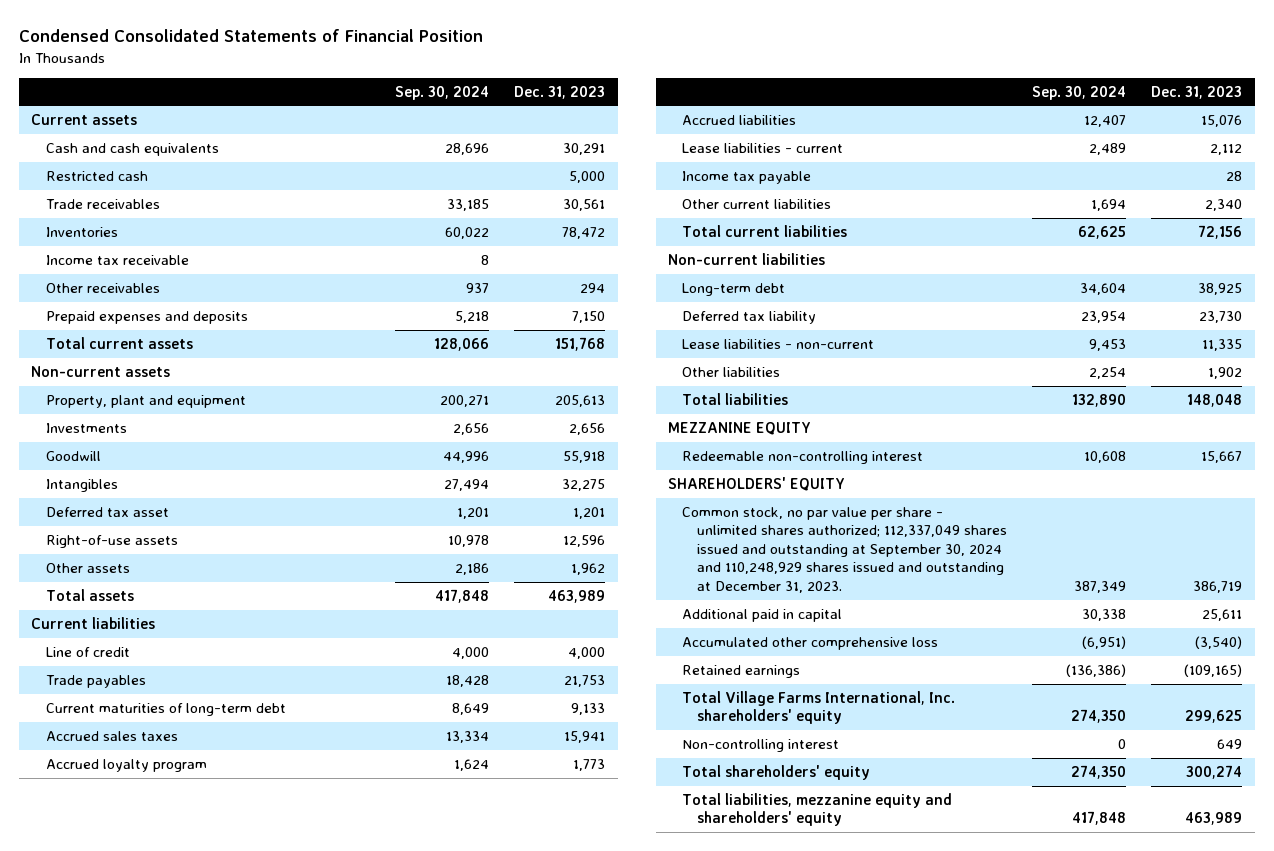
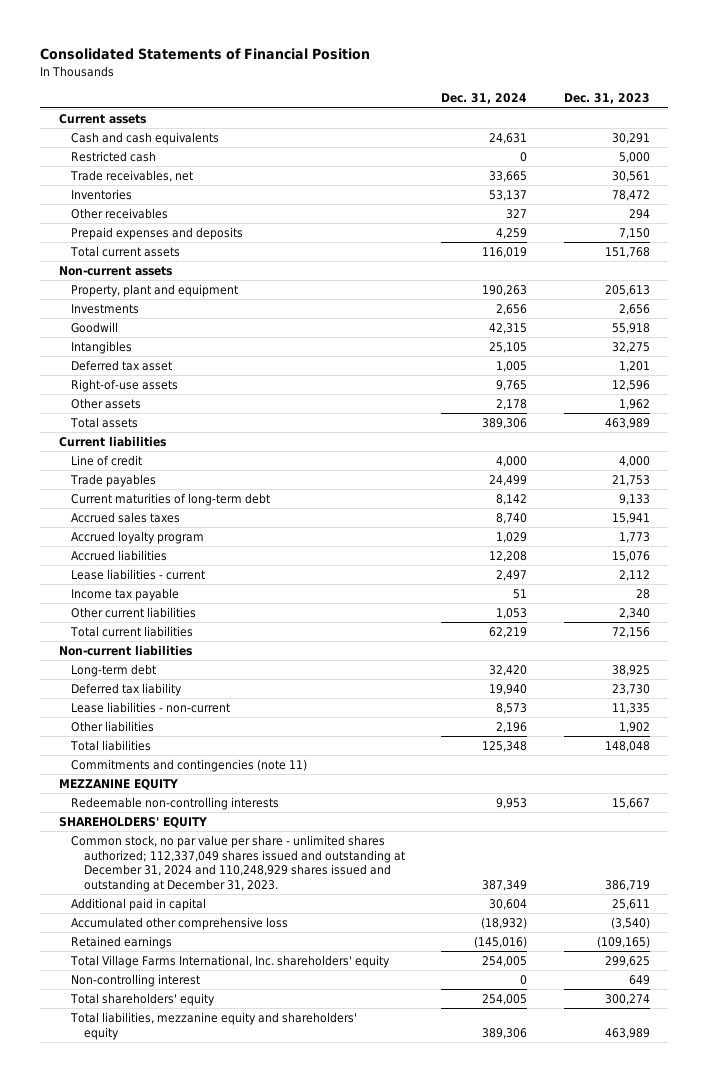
- Condensed Consolidated Statements of Financial Position
+ Consolidated Statements of Financial Position
- | Sep. 30, 2024 | Dec. 31, 2023
+ | Dec. 31, 2024 | Dec. 31, 2023
- Trade receivables | 33,185 | 30,561
+ Trade receivables, net | 33,665 | 30,561
- Income tax receivable | 8 |
+ Commitments and contingencies (note 11)
- Redeemable non-controlling interest | 10,608 | 15,667
+ Redeemable non-controlling interests | 9,953 | 15,667
- Common stock, no par value per share - unlimited shares authorized; 112,337,049 shares issued and outstanding at September 30, 2024 and 110,248,929 shares issued and outstanding at December 31, 2023. | 387,349 | 386,719
+ Common stock, no par value per share - unlimited shares authorized; 112,337,049 shares issued and outstanding at December 31, 2024 and 110,248,929 shares issued and outstanding at December 31, 2023. | 387,349 | 386,719

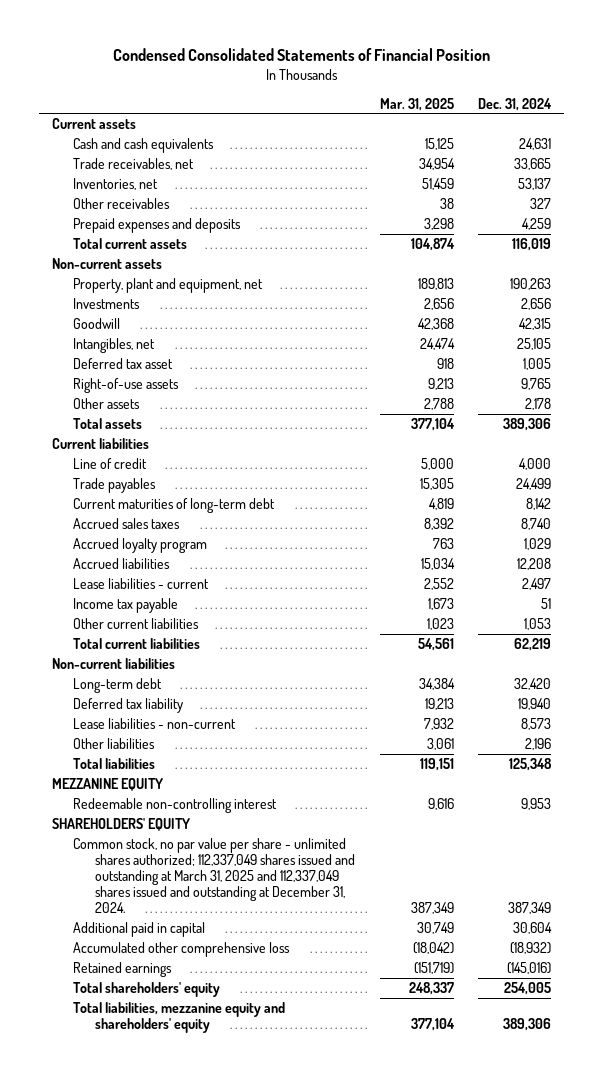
- Consolidated Statements of Financial Position
+ Condensed Consolidated Statements of Financial Position
- | Dec. 31, 2024 | Dec. 31, 2023
+ | Mar. 31, 2025 | Dec. 31, 2024
- Restricted cash | 0 | 5,000
- Inventories | 53,137 | 78,472
+ Inventories, net | 51,459 | 53,137
- Property, plant and equipment | 190,263 | 205,613
+ Property, plant and equipment, net | 189,813 | 190,263
- Intangibles | 25,105 | 32,275
+ Intangibles, net | 24,474 | 25,105
- Commitments and contingencies (note 11)
- Redeemable non-controlling interests | 9,953 | 15,667
+ Redeemable non-controlling interest | 9,616 | 9,953
- Common stock, no par value per share - unlimited shares authorized; 112,337,049 shares issued and outstanding at December 31, 2024 and 110,248,929 shares issued and outstanding at December 31, 2023. | 387,349 | 386,719
+ Common stock, no par value per share - unlimited shares authorized; 112,337,049 shares issued and outstanding at March 31, 2025 and 112,337,049 shares issued and outstanding at December 31, 2024. | 387,349 | 387,349
- Total Village Farms International, Inc. shareholders' equity | 254,005 | 299,625
- Non-controlling interest | 0 | 649

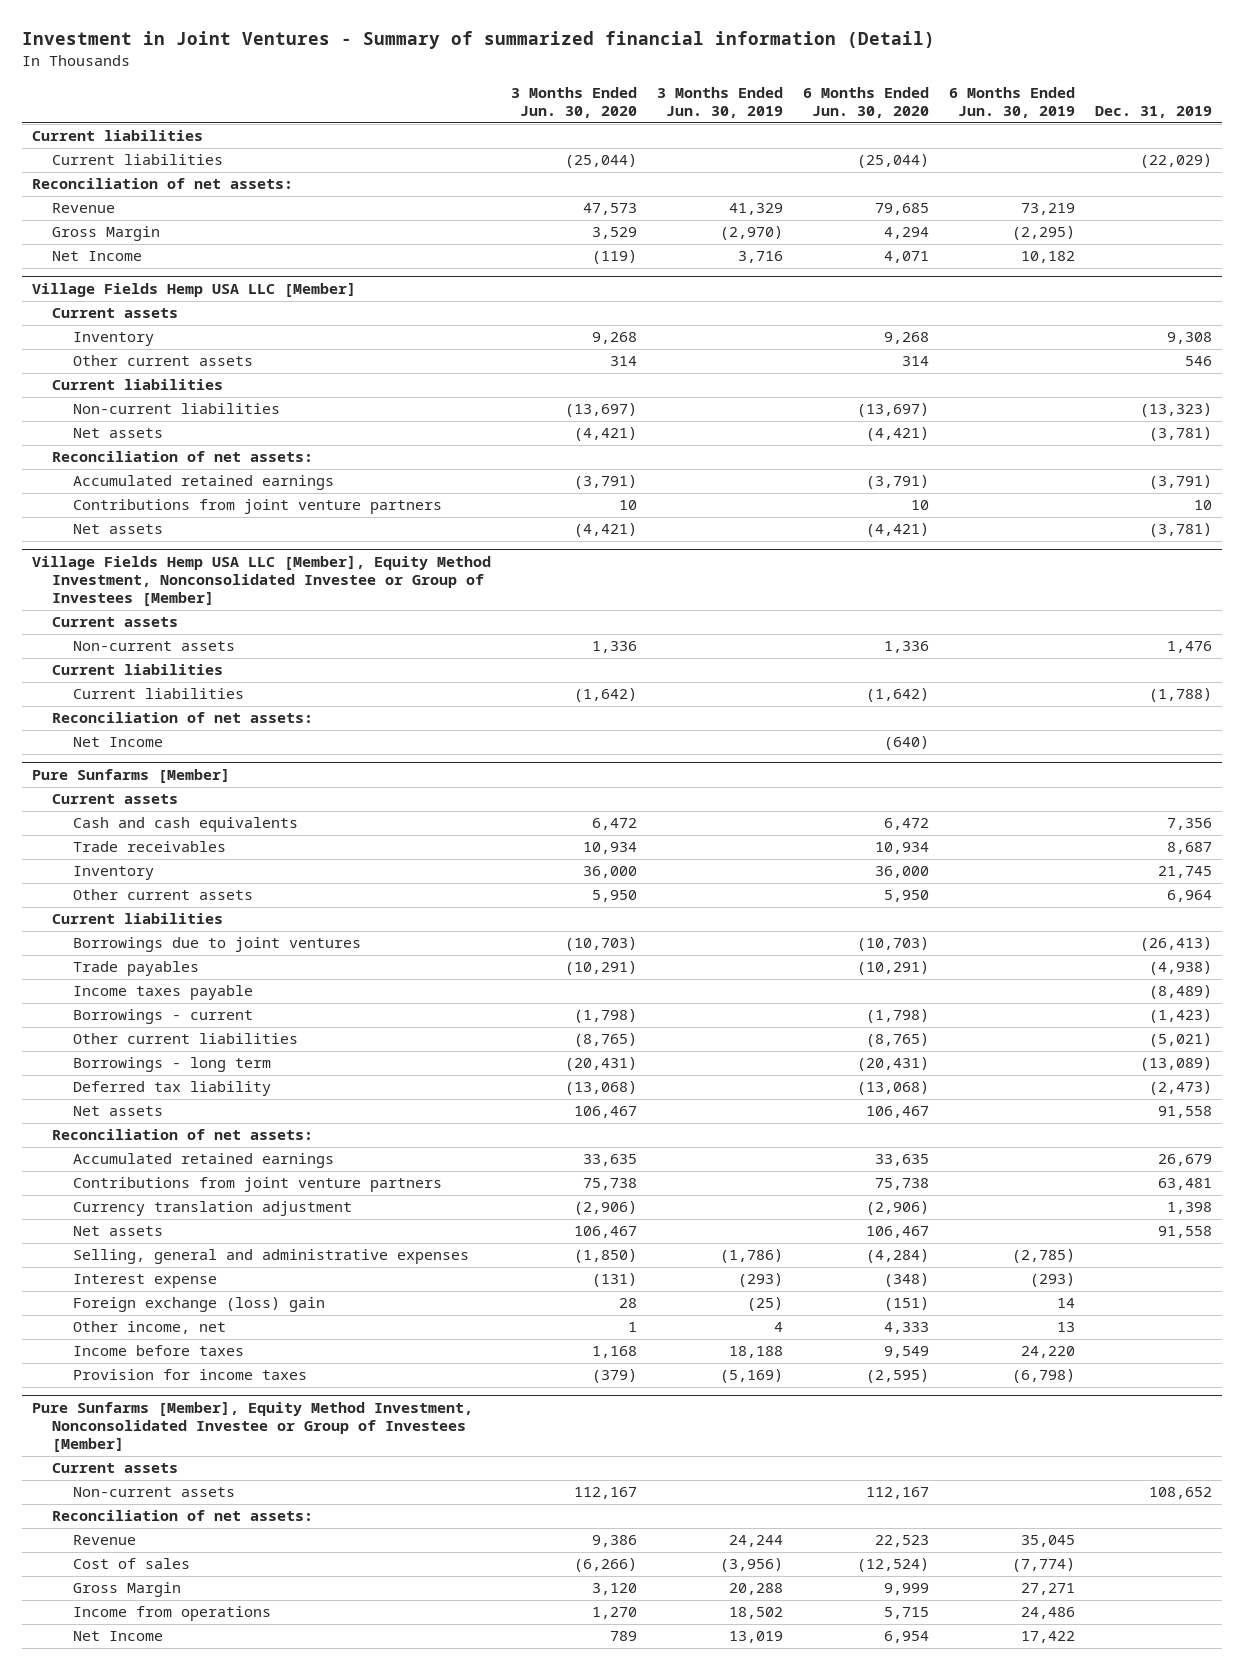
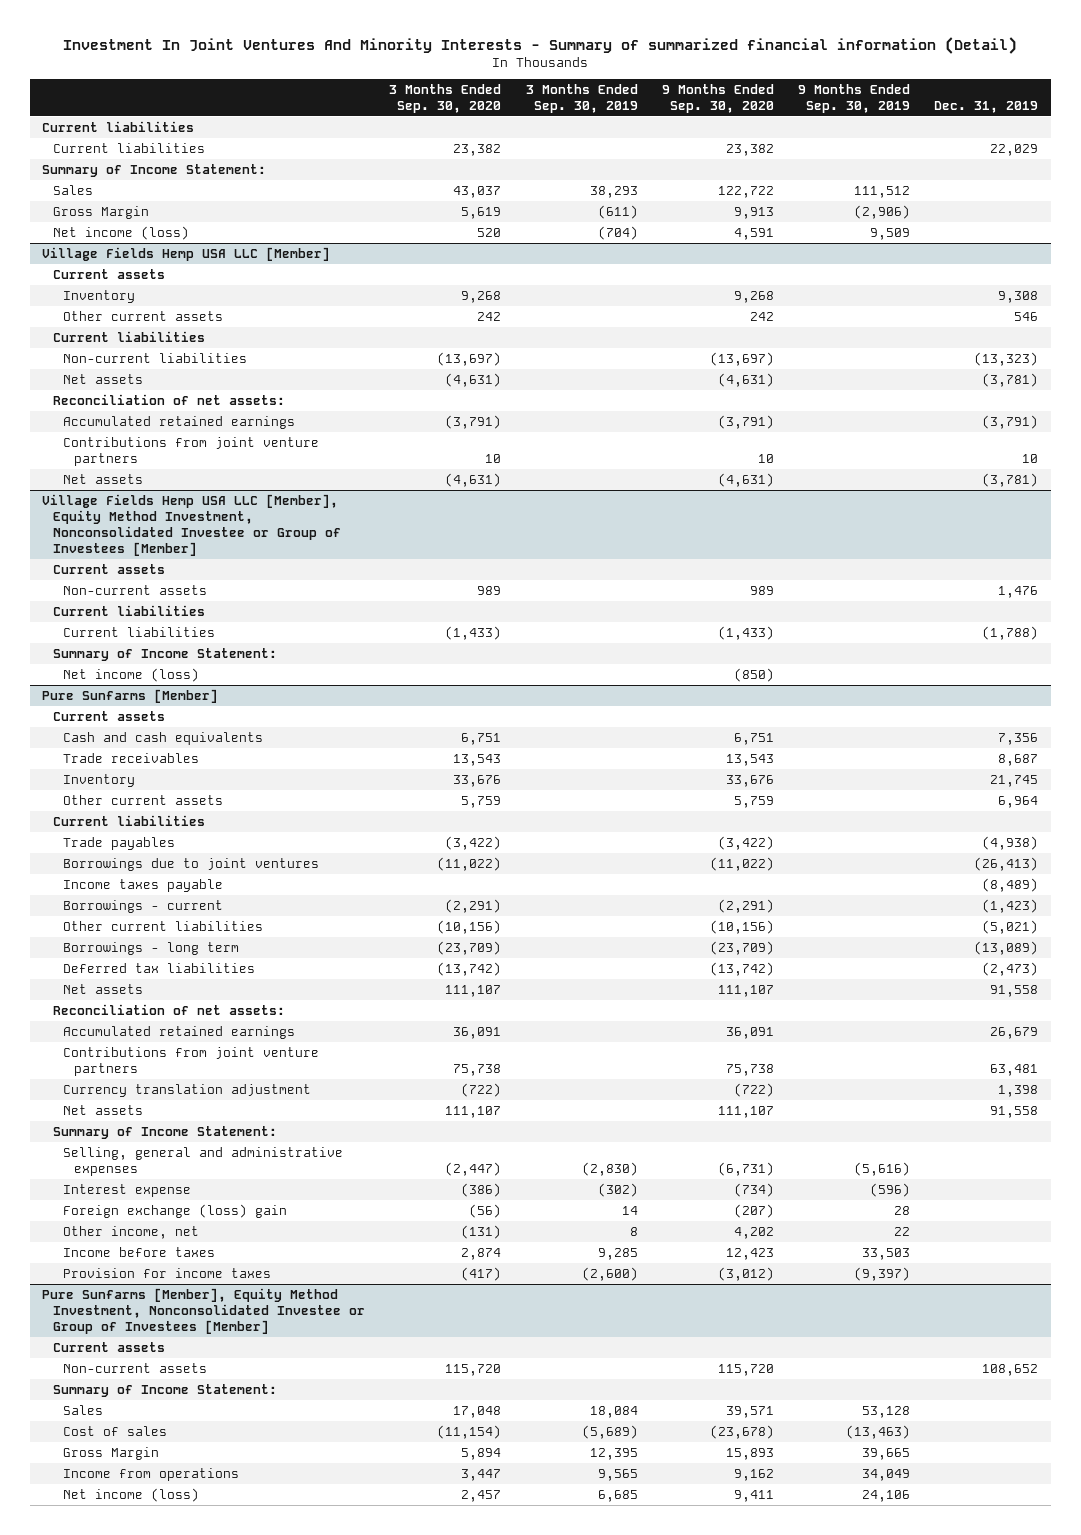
- Investment in Joint Ventures - Summary of summarized financial information (Detail)
+ Investment In Joint Ventures And Minority Interests - Summary of summarized financial information (Detail)
- | 3 Months Ended Jun. 30, 2020 | 3 Months Ended Jun. 30, 2019 | 6 Months Ended Jun. 30, 2020 | 6 Months Ended Jun. 30, 2019 | Dec. 31, 2019
+ | 3 Months Ended Sep. 30, 2020 | 3 Months Ended Sep. 30, 2019 | 9 Months Ended Sep. 30, 2020 | 9 Months Ended Sep. 30, 2019 | Dec. 31, 2019
- Current liabilities | (25,044) | | (25,044) | | (22,029)
- Reconciliation of net assets:
- Revenue | 47,573 | 41,329 | 79,685 | 73,219 |
+ Current liabilities | 23,382 | | 23,382 | | 22,029
+ Summary of Income Statement:
+ Sales | 43,037 | 38,293 | 122,722 | 111,512 |
- Net Income | (119) | 3,716 | 4,071 | 10,182 |
+ Net income (loss) | 520 | (704) | 4,591 | 9,509 |
@ Village Fields Hemp USA LLC [Member], Equity Method Investment, Nonconsolidated Investee or Group of Investees [Member]
- Reconciliation of net assets:
- Net Income | | | (640) | |
+ Summary of Income Statement:
+ Net income (loss) | | | (850) | |
@ Pure Sunfarms [Member]
moved down: Borrowings due to joint ventures | (11,022) | | (11,022) | | (26,413)
- Deferred tax liability | (13,068) | | (13,068) | | (2,473)
+ Deferred tax liabilities | (13,742) | | (13,742) | | (2,473)
+ Summary of Income Statement:
@ Pure Sunfarms [Member], Equity Method Investment, Nonconsolidated Investee or Group of Investees [Member]
- Reconciliation of net assets:
- Revenue | 9,386 | 24,244 | 22,523 | 35,045 |
+ Summary of Income Statement:
+ Sales | 17,048 | 18,084 | 39,571 | 53,128 |
- Net Income | 789 | 13,019 | 6,954 | 17,422 |
+ Net income (loss) | 2,457 | 6,685 | 9,411 | 24,106 |

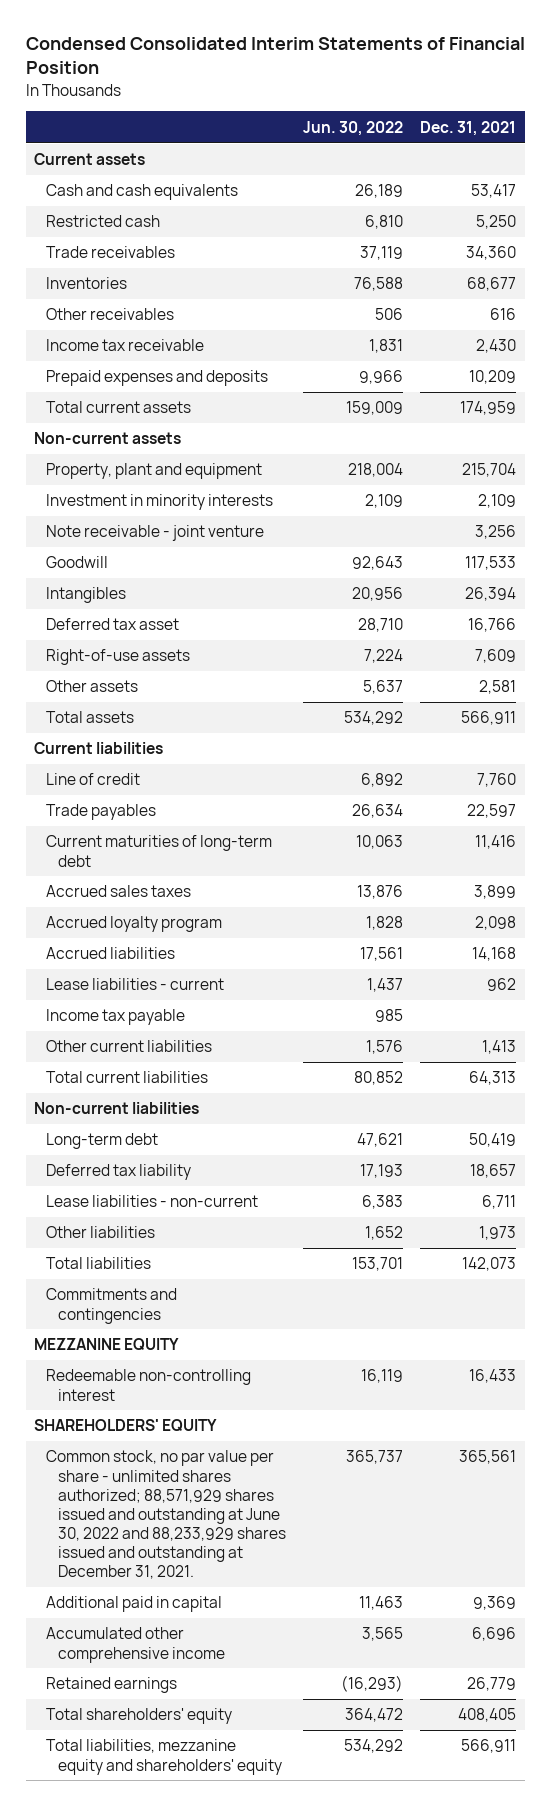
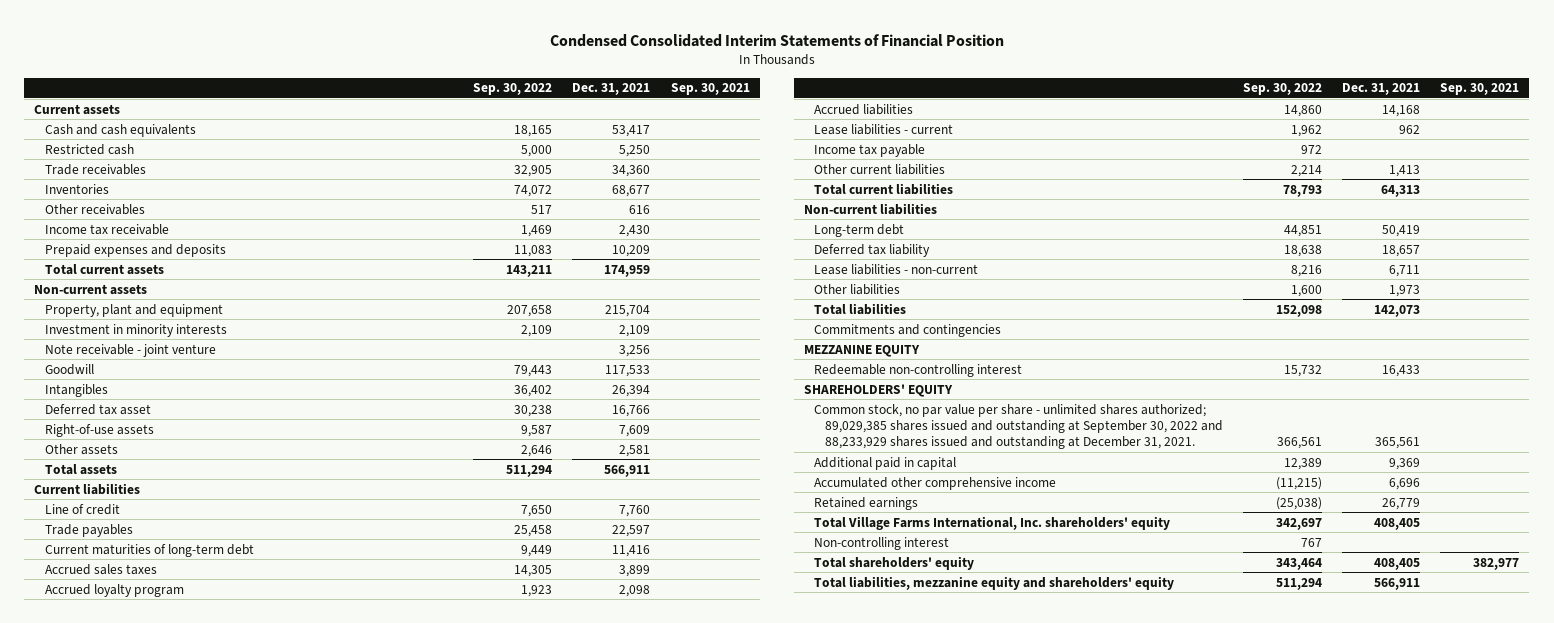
- | Jun. 30, 2022 | Dec. 31, 2021
+ | Sep. 30, 2022 | Dec. 31, 2021 | Sep. 30, 2021
- Common stock, no par value per share - unlimited shares authorized; 88,571,929 shares issued and outstanding at June 30, 2022 and 88,233,929 shares issued and outstanding at December 31, 2021. | 365,737 | 365,561
+ Common stock, no par value per share - unlimited shares authorized; 89,029,385 shares issued and outstanding at September 30, 2022 and 88,233,929 shares issued and outstanding at December 31, 2021. | 366,561 | 365,561 |
+ Total Village Farms International, Inc. shareholders' equity | 342,697 | 408,405 |
+ Non-controlling interest | 767 | |

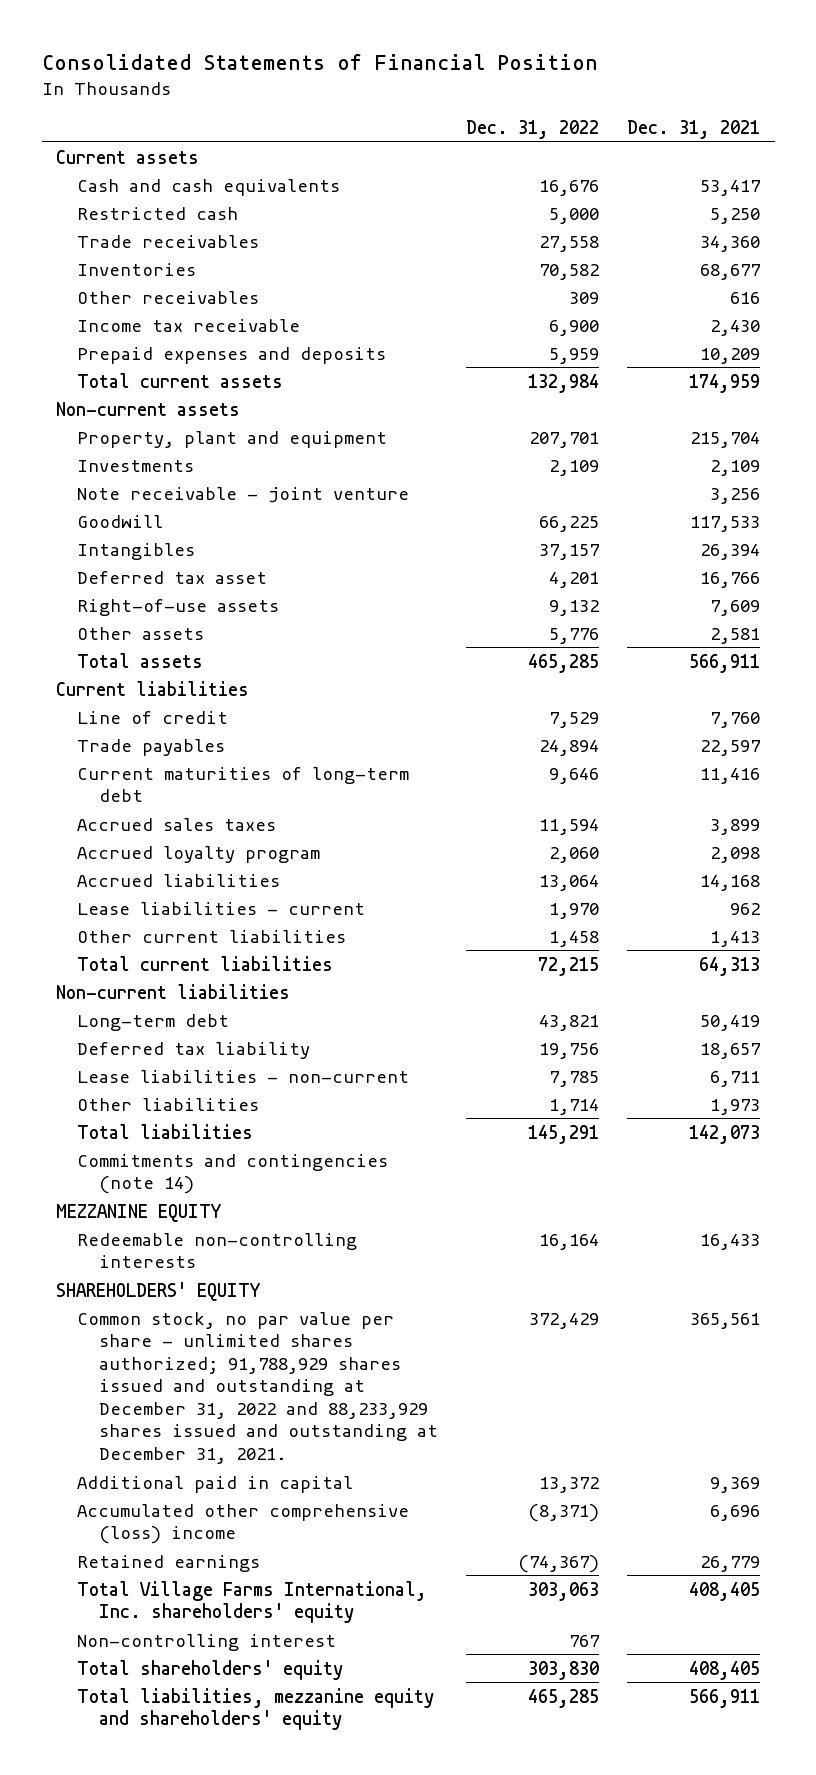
- Condensed Consolidated Interim Statements of Financial Position
+ Consolidated Statements of Financial Position
- | Sep. 30, 2022 | Dec. 31, 2021 | Sep. 30, 2021
+ | Dec. 31, 2022 | Dec. 31, 2021
- Investment in minority interests | 2,109 | 2,109 |
+ Investments | 2,109 | 2,109
- Income tax payable | 972 | |
- Commitments and contingencies
+ Commitments and contingencies (note 14)
- Redeemable non-controlling interest | 15,732 | 16,433 |
+ Redeemable non-controlling interests | 16,164 | 16,433
- Common stock, no par value per share - unlimited shares authorized; 89,029,385 shares issued and outstanding at September 30, 2022 and 88,233,929 shares issued and outstanding at December 31, 2021. | 366,561 | 365,561 |
+ Common stock, no par value per share - unlimited shares authorized; 91,788,929 shares issued and outstanding at December 31, 2022 and 88,233,929 shares issued and outstanding at December 31, 2021. | 372,429 | 365,561
- Accumulated other comprehensive income | (11,215) | 6,696 |
+ Accumulated other comprehensive (loss) income | (8,371) | 6,696

